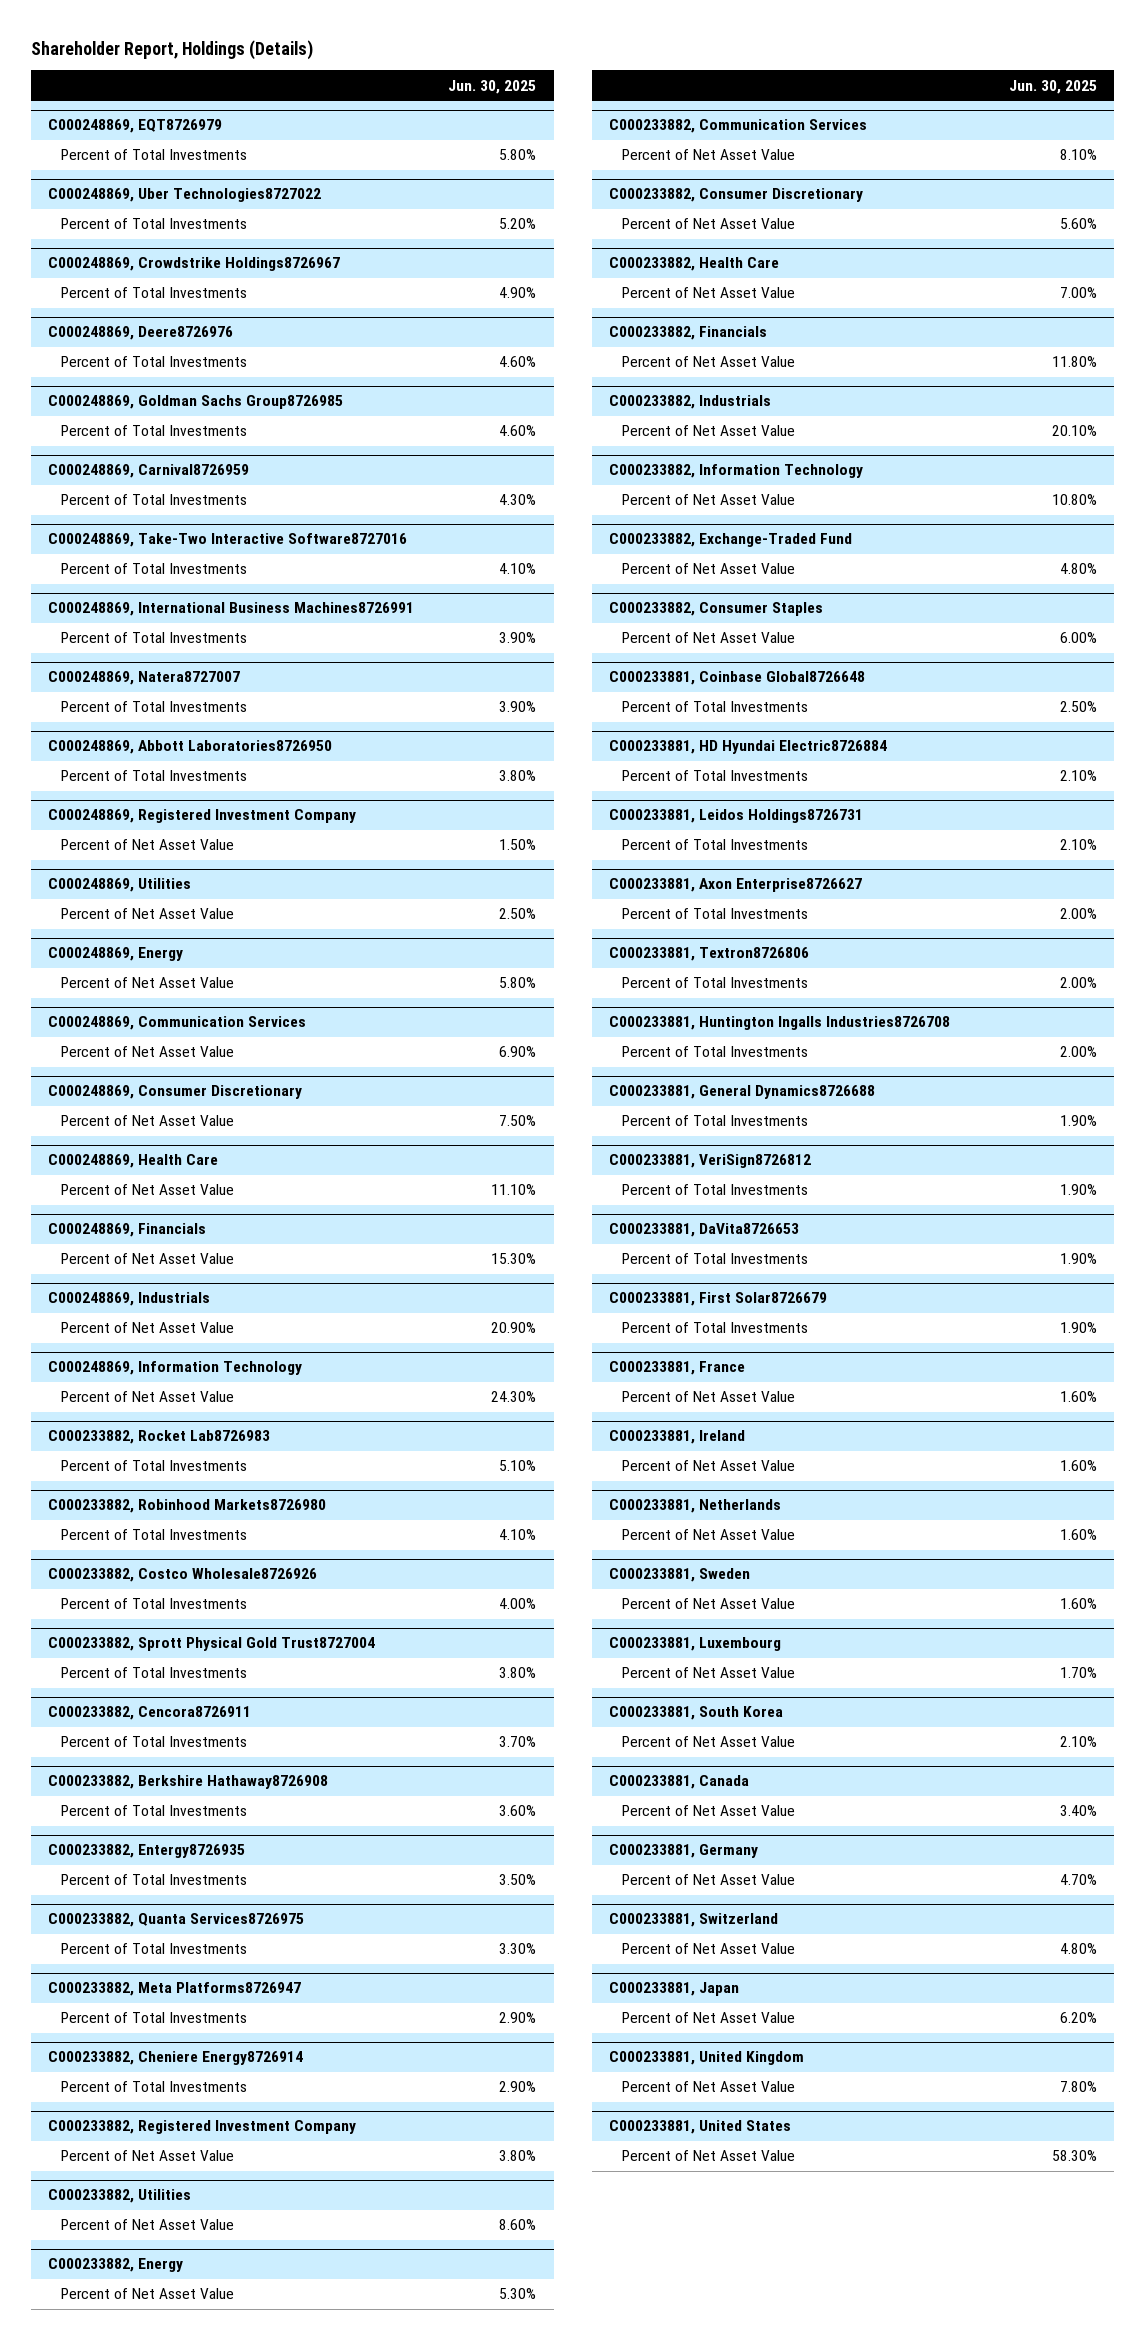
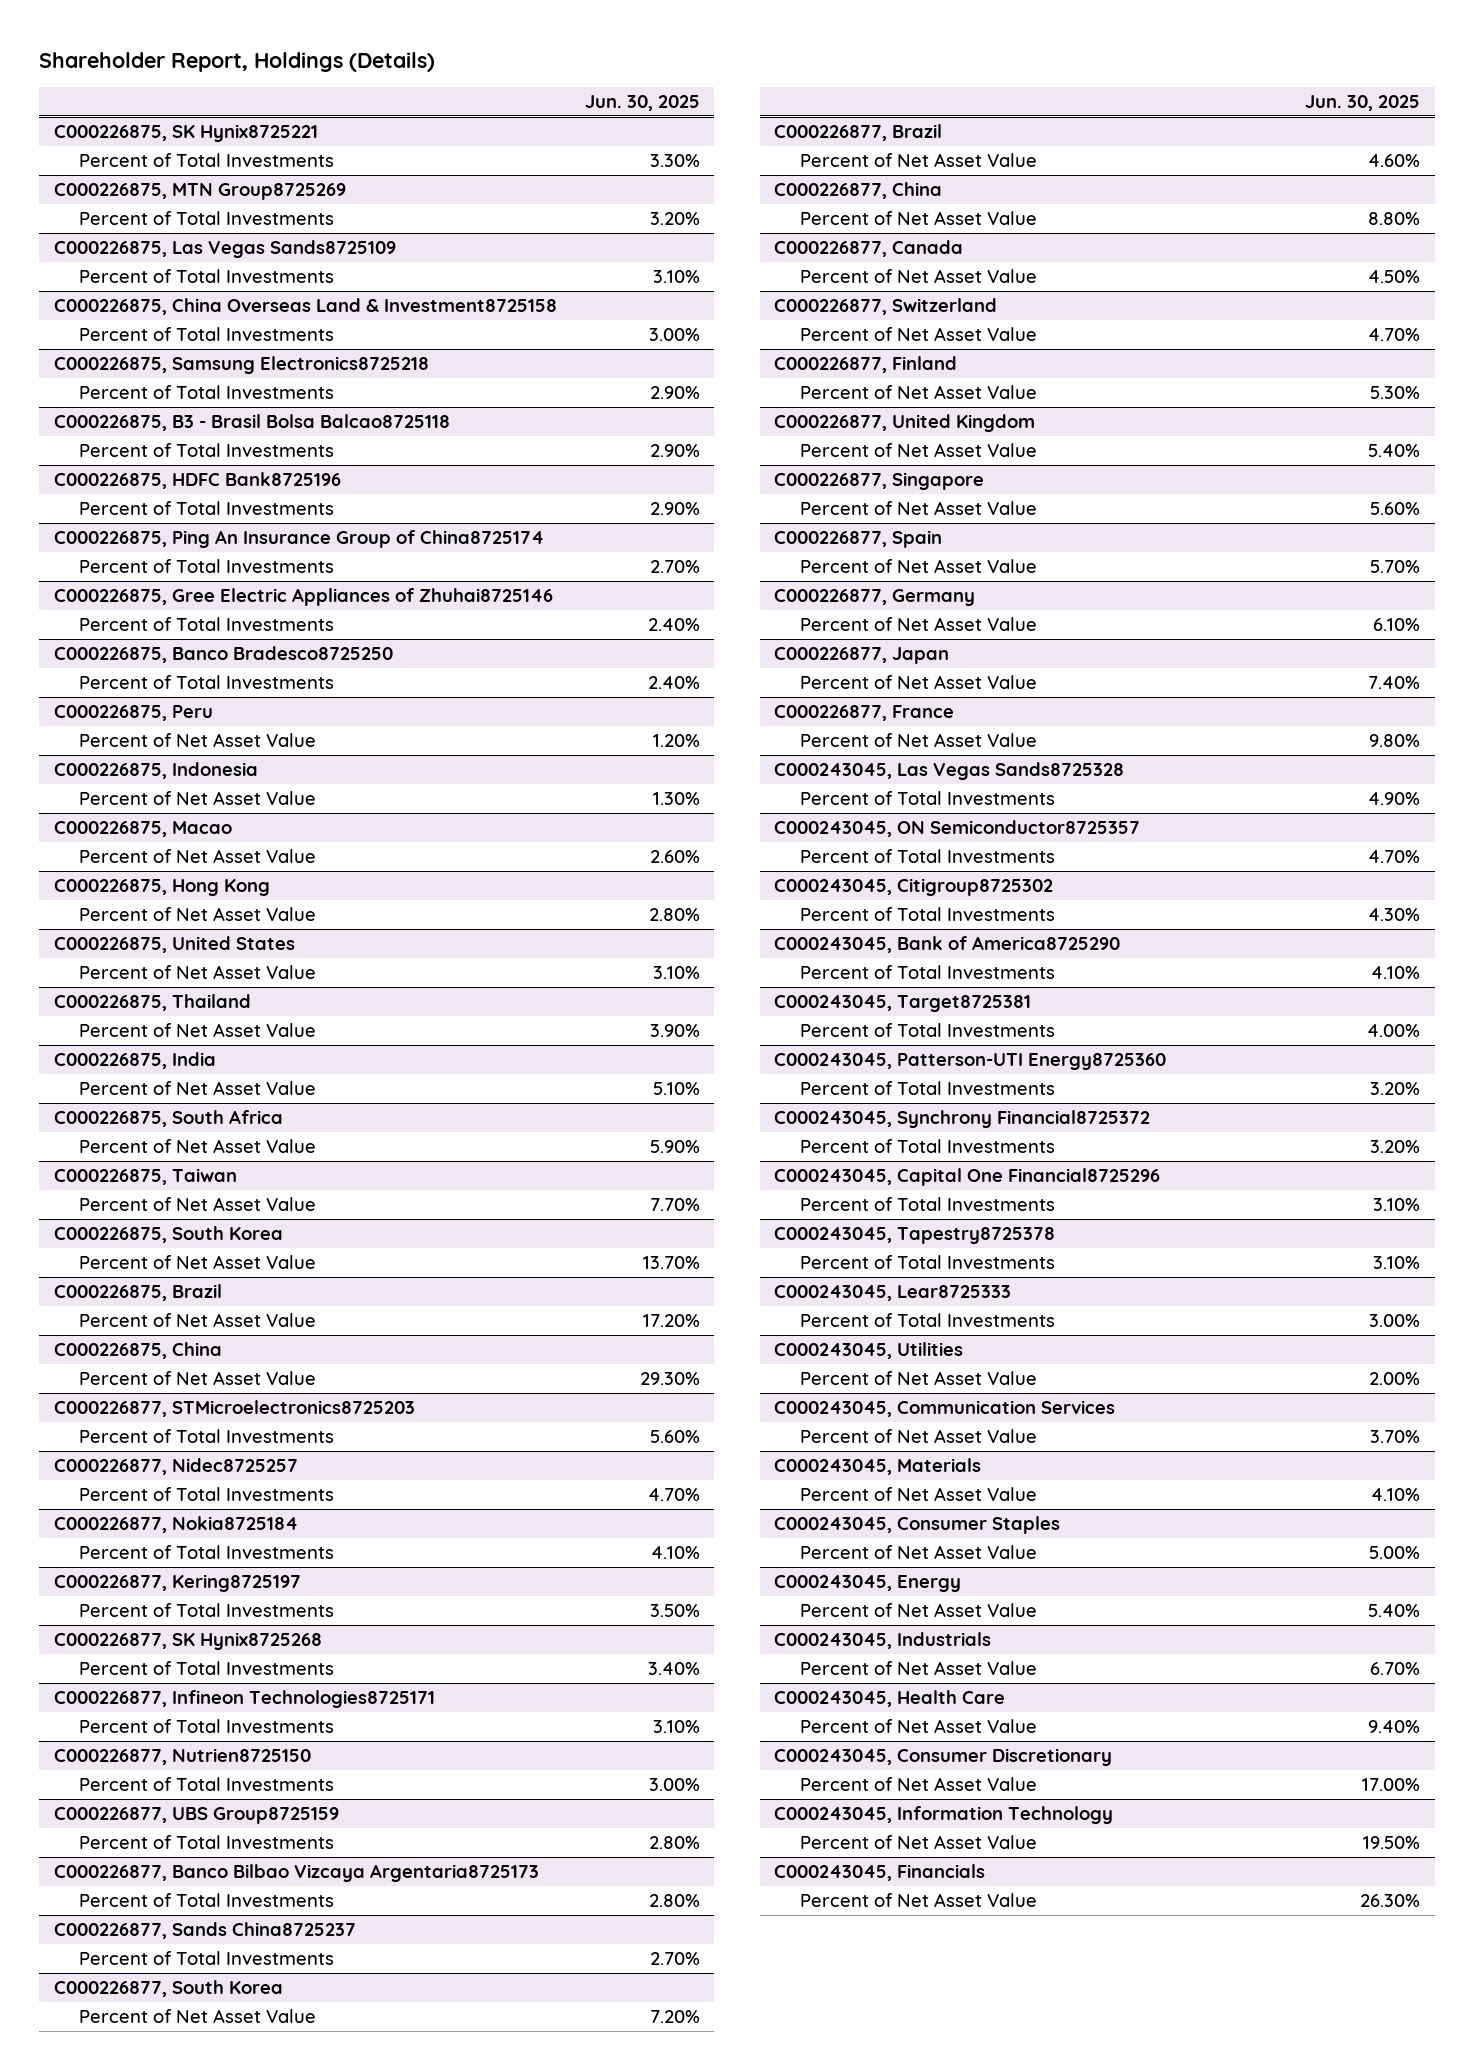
- C000248869, EQT8726979
- Percent of Total Investments | 5.80%
- C000248869, Uber Technologies8727022
- Percent of Total Investments | 5.20%
- C000248869, Crowdstrike Holdings8726967
- Percent of Total Investments | 4.90%
- C000248869, Deere8726976
- Percent of Total Investments | 4.60%
- C000248869, Goldman Sachs Group8726985
- Percent of Total Investments | 4.60%
- C000248869, Carnival8726959
- Percent of Total Investments | 4.30%
- C000248869, Take-Two Interactive Software8727016
- Percent of Total Investments | 4.10%
- C000248869, International Business Machines8726991
- Percent of Total Investments | 3.90%
- C000248869, Natera8727007
- Percent of Total Investments | 3.90%
- C000248869, Abbott Laboratories8726950
- Percent of Total Investments | 3.80%
- C000248869, Registered Investment Company
- Percent of Net Asset Value | 1.50%
- C000248869, Utilities
- Percent of Net Asset Value | 2.50%
- C000248869, Energy
- Percent of Net Asset Value | 5.80%
- C000248869, Communication Services
- Percent of Net Asset Value | 6.90%
- C000248869, Consumer Discretionary
- Percent of Net Asset Value | 7.50%
- C000248869, Health Care
- Percent of Net Asset Value | 11.10%
- C000248869, Financials
- Percent of Net Asset Value | 15.30%
- C000248869, Industrials
- Percent of Net Asset Value | 20.90%
- C000248869, Information Technology
- Percent of Net Asset Value | 24.30%
- C000233882, Rocket Lab8726983
- Percent of Total Investments | 5.10%
- C000233882, Robinhood Markets8726980
- Percent of Total Investments | 4.10%
- C000233882, Costco Wholesale8726926
- Percent of Total Investments | 4.00%
- C000233882, Sprott Physical Gold Trust8727004
- Percent of Total Investments | 3.80%
- C000233882, Cencora8726911
- Percent of Total Investments | 3.70%
- C000233882, Berkshire Hathaway8726908
- Percent of Total Investments | 3.60%
- C000233882, Entergy8726935
- Percent of Total Investments | 3.50%
- C000233882, Quanta Services8726975
+ C000226875, SK Hynix8725221
- C000233882, Meta Platforms8726947
+ C000226875, MTN Group8725269
+ Percent of Total Investments | 3.20%
+ C000226875, Las Vegas Sands8725109
+ Percent of Total Investments | 3.10%
+ C000226875, China Overseas Land & Investment8725158
+ Percent of Total Investments | 3.00%
+ C000226875, Samsung Electronics8725218
- C000233882, Cheniere Energy8726914
+ C000226875, B3 - Brasil Bolsa Balcao8725118
- C000233882, Registered Investment Company
- Percent of Net Asset Value | 3.80%
- C000233882, Utilities
- Percent of Net Asset Value | 8.60%
- C000233882, Energy
+ C000226875, HDFC Bank8725196
+ Percent of Total Investments | 2.90%
+ C000226875, Ping An Insurance Group of China8725174
+ Percent of Total Investments | 2.70%
+ C000226875, Gree Electric Appliances of Zhuhai8725146
+ Percent of Total Investments | 2.40%
+ C000226875, Banco Bradesco8725250
+ Percent of Total Investments | 2.40%
+ C000226875, Peru
+ Percent of Net Asset Value | 1.20%
+ C000226875, Indonesia
+ Percent of Net Asset Value | 1.30%
+ C000226875, Macao
+ Percent of Net Asset Value | 2.60%
+ C000226875, Hong Kong
+ Percent of Net Asset Value | 2.80%
+ C000226875, United States
+ Percent of Net Asset Value | 3.10%
+ C000226875, Thailand
+ Percent of Net Asset Value | 3.90%
+ C000226875, India
+ Percent of Net Asset Value | 5.10%
+ C000226875, South Africa
+ Percent of Net Asset Value | 5.90%
+ C000226875, Taiwan
+ Percent of Net Asset Value | 7.70%
+ C000226875, South Korea
+ Percent of Net Asset Value | 13.70%
+ C000226875, Brazil
+ Percent of Net Asset Value | 17.20%
+ C000226875, China
+ Percent of Net Asset Value | 29.30%
+ C000226877, STMicroelectronics8725203
+ Percent of Total Investments | 5.60%
+ C000226877, Nidec8725257
+ Percent of Total Investments | 4.70%
+ C000226877, Nokia8725184
+ Percent of Total Investments | 4.10%
+ C000226877, Kering8725197
+ Percent of Total Investments | 3.50%
+ C000226877, SK Hynix8725268
+ Percent of Total Investments | 3.40%
+ C000226877, Infineon Technologies8725171
+ Percent of Total Investments | 3.10%
+ C000226877, Nutrien8725150
+ Percent of Total Investments | 3.00%
+ C000226877, UBS Group8725159
+ Percent of Total Investments | 2.80%
+ C000226877, Banco Bilbao Vizcaya Argentaria8725173
+ Percent of Total Investments | 2.80%
+ C000226877, Sands China8725237
+ Percent of Total Investments | 2.70%
+ C000226877, South Korea
+ Percent of Net Asset Value | 7.20%
+ C000226877, Brazil
+ Percent of Net Asset Value | 4.60%
+ C000226877, China
+ Percent of Net Asset Value | 8.80%
+ C000226877, Canada
+ Percent of Net Asset Value | 4.50%
+ C000226877, Switzerland
+ Percent of Net Asset Value | 4.70%
+ C000226877, Finland
- C000233882, Communication Services
- Percent of Net Asset Value | 8.10%
- C000233882, Consumer Discretionary
+ C000226877, United Kingdom
+ Percent of Net Asset Value | 5.40%
+ C000226877, Singapore
- C000233882, Health Care
- Percent of Net Asset Value | 7.00%
- C000233882, Financials
- Percent of Net Asset Value | 11.80%
- C000233882, Industrials
- Percent of Net Asset Value | 20.10%
- C000233882, Information Technology
- Percent of Net Asset Value | 10.80%
- C000233882, Exchange-Traded Fund
- Percent of Net Asset Value | 4.80%
- C000233882, Consumer Staples
- Percent of Net Asset Value | 6.00%
- C000233881, Coinbase Global8726648
- Percent of Total Investments | 2.50%
- C000233881, HD Hyundai Electric8726884
- Percent of Total Investments | 2.10%
- C000233881, Leidos Holdings8726731
- Percent of Total Investments | 2.10%
- C000233881, Axon Enterprise8726627
- Percent of Total Investments | 2.00%
- C000233881, Textron8726806
- Percent of Total Investments | 2.00%
- C000233881, Huntington Ingalls Industries8726708
- Percent of Total Investments | 2.00%
- C000233881, General Dynamics8726688
- Percent of Total Investments | 1.90%
- C000233881, VeriSign8726812
- Percent of Total Investments | 1.90%
- C000233881, DaVita8726653
- Percent of Total Investments | 1.90%
- C000233881, First Solar8726679
- Percent of Total Investments | 1.90%
- C000233881, France
- Percent of Net Asset Value | 1.60%
- C000233881, Ireland
- Percent of Net Asset Value | 1.60%
- C000233881, Netherlands
- Percent of Net Asset Value | 1.60%
- C000233881, Sweden
- Percent of Net Asset Value | 1.60%
- C000233881, Luxembourg
- Percent of Net Asset Value | 1.70%
- C000233881, South Korea
- Percent of Net Asset Value | 2.10%
- C000233881, Canada
- Percent of Net Asset Value | 3.40%
- C000233881, Germany
- Percent of Net Asset Value | 4.70%
- C000233881, Switzerland
- Percent of Net Asset Value | 4.80%
- C000233881, Japan
- Percent of Net Asset Value | 6.20%
- C000233881, United Kingdom
- Percent of Net Asset Value | 7.80%
- C000233881, United States
- Percent of Net Asset Value | 58.30%
+ C000226877, Spain
+ Percent of Net Asset Value | 5.70%
+ C000226877, Germany
+ Percent of Net Asset Value | 6.10%
+ C000226877, Japan
+ Percent of Net Asset Value | 7.40%
+ C000226877, France
+ Percent of Net Asset Value | 9.80%
+ C000243045, Las Vegas Sands8725328
+ Percent of Total Investments | 4.90%
+ C000243045, ON Semiconductor8725357
+ Percent of Total Investments | 4.70%
+ C000243045, Citigroup8725302
+ Percent of Total Investments | 4.30%
+ C000243045, Bank of America8725290
+ Percent of Total Investments | 4.10%
+ C000243045, Target8725381
+ Percent of Total Investments | 4.00%
+ C000243045, Patterson-UTI Energy8725360
+ Percent of Total Investments | 3.20%
+ C000243045, Synchrony Financial8725372
+ Percent of Total Investments | 3.20%
+ C000243045, Capital One Financial8725296
+ Percent of Total Investments | 3.10%
+ C000243045, Tapestry8725378
+ Percent of Total Investments | 3.10%
+ C000243045, Lear8725333
+ Percent of Total Investments | 3.00%
+ C000243045, Utilities
+ Percent of Net Asset Value | 2.00%
+ C000243045, Communication Services
+ Percent of Net Asset Value | 3.70%
+ C000243045, Materials
+ Percent of Net Asset Value | 4.10%
+ C000243045, Consumer Staples
+ Percent of Net Asset Value | 5.00%
+ C000243045, Energy
+ Percent of Net Asset Value | 5.40%
+ C000243045, Industrials
+ Percent of Net Asset Value | 6.70%
+ C000243045, Health Care
+ Percent of Net Asset Value | 9.40%
+ C000243045, Consumer Discretionary
+ Percent of Net Asset Value | 17.00%
+ C000243045, Information Technology
+ Percent of Net Asset Value | 19.50%
+ C000243045, Financials
+ Percent of Net Asset Value | 26.30%

